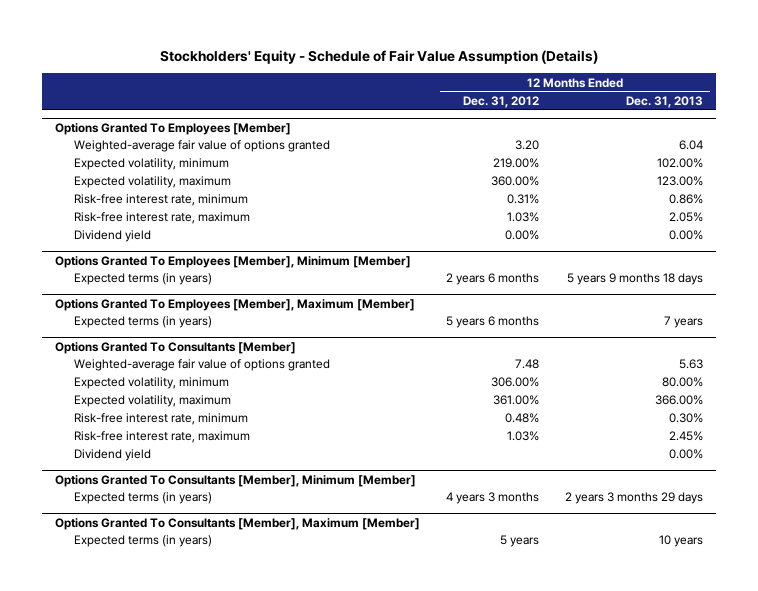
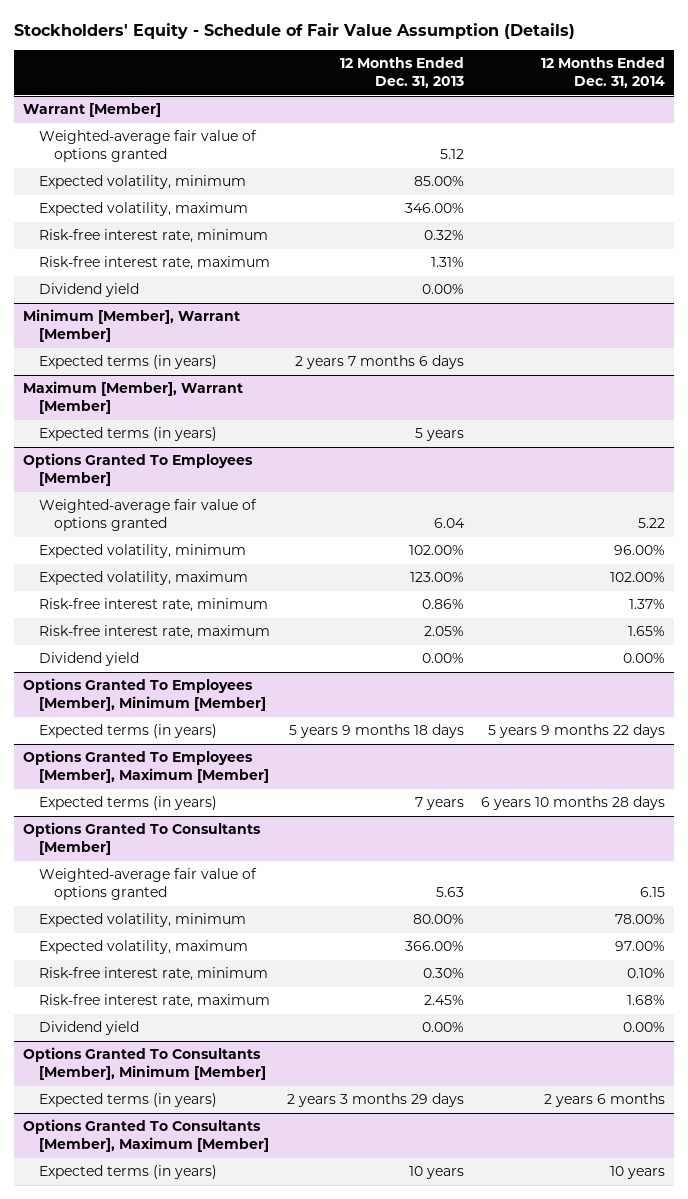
- | 12 Months Ended Dec. 31, 2012 | 12 Months Ended Dec. 31, 2013
+ | 12 Months Ended Dec. 31, 2013 | 12 Months Ended Dec. 31, 2014
+ Warrant [Member]
+ Weighted-average fair value of options granted | 5.12 |
+ Expected volatility, minimum | 85.00% |
+ Expected volatility, maximum | 346.00% |
+ Risk-free interest rate, minimum | 0.32% |
+ Risk-free interest rate, maximum | 1.31% |
+ Dividend yield | 0.00% |
+ Minimum [Member], Warrant [Member]
+ Expected terms (in years) | 2 years 7 months 6 days |
+ Maximum [Member], Warrant [Member]
+ Expected terms (in years) | 5 years |

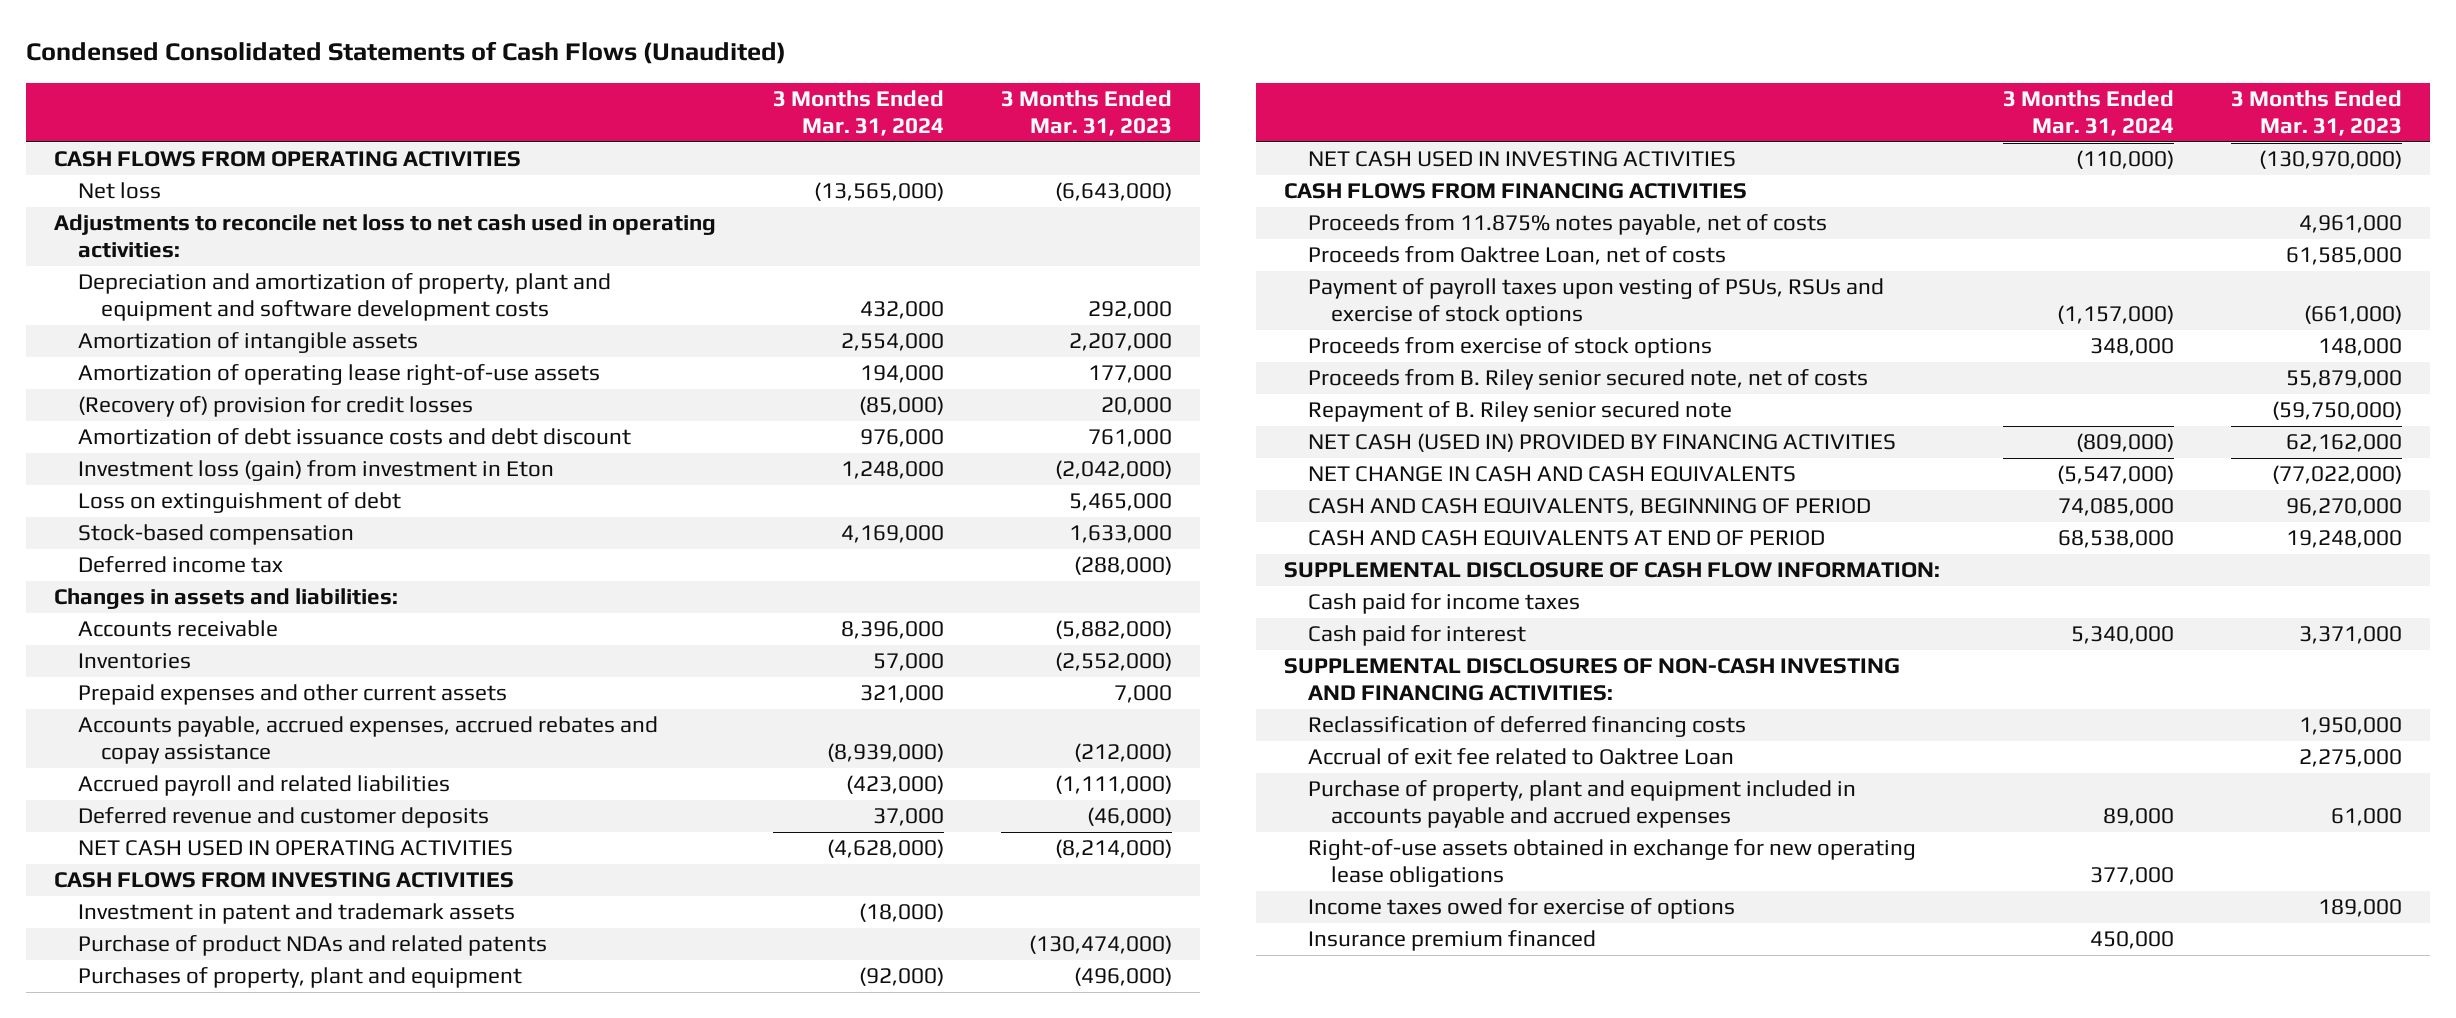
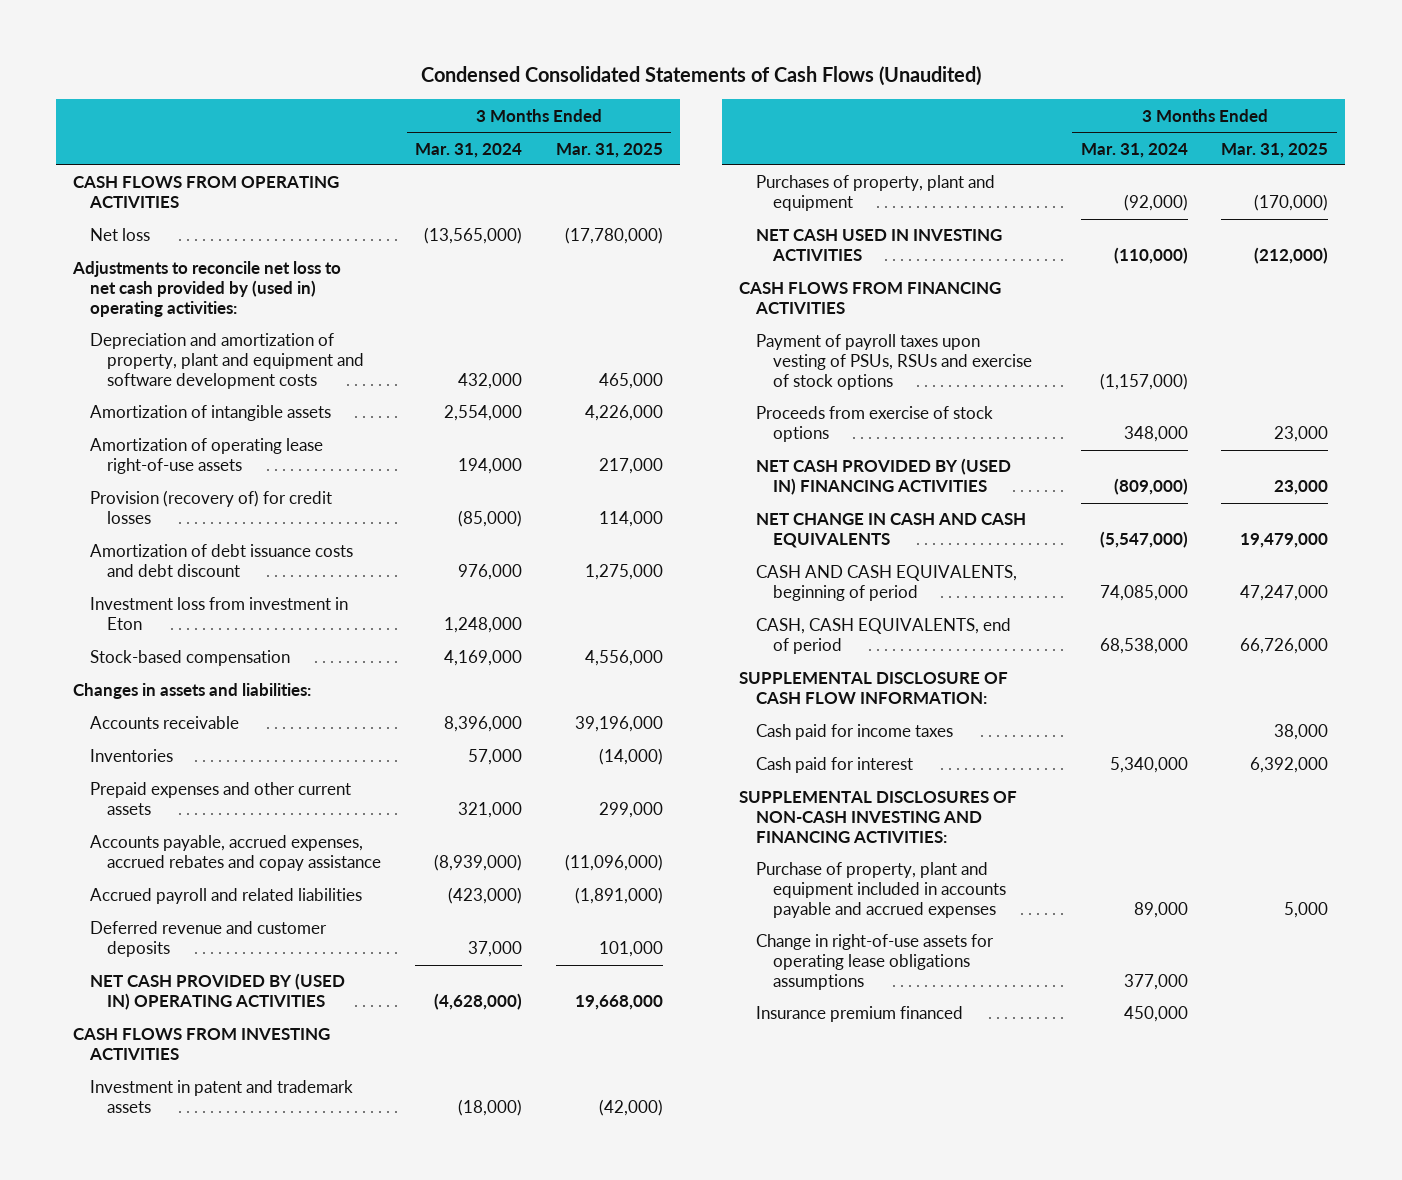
- | 3 Months Ended Mar. 31, 2024 | 3 Months Ended Mar. 31, 2023
+ | 3 Months Ended Mar. 31, 2024 | 3 Months Ended Mar. 31, 2025
- Adjustments to reconcile net loss to net cash used in operating activities:
+ Adjustments to reconcile net loss to net cash provided by (used in) operating activities:
- (Recovery of) provision for credit losses | (85,000) | 20,000
+ Provision (recovery of) for credit losses | (85,000) | 114,000
- Investment loss (gain) from investment in Eton | 1,248,000 | (2,042,000)
- Loss on extinguishment of debt | | 5,465,000
+ Investment loss from investment in Eton | 1,248,000 |
- Deferred income tax | | (288,000)
- NET CASH USED IN OPERATING ACTIVITIES | (4,628,000) | (8,214,000)
+ NET CASH PROVIDED BY (USED IN) OPERATING ACTIVITIES | (4,628,000) | 19,668,000
- Purchase of product NDAs and related patents | | (130,474,000)
- Proceeds from 11.875% notes payable, net of costs | | 4,961,000
- Proceeds from Oaktree Loan, net of costs | | 61,585,000
- Proceeds from B. Riley senior secured note, net of costs | | 55,879,000
- Repayment of B. Riley senior secured note | | (59,750,000)
- NET CASH (USED IN) PROVIDED BY FINANCING ACTIVITIES | (809,000) | 62,162,000
+ NET CASH PROVIDED BY (USED IN) FINANCING ACTIVITIES | (809,000) | 23,000
- CASH AND CASH EQUIVALENTS, BEGINNING OF PERIOD | 74,085,000 | 96,270,000
- CASH AND CASH EQUIVALENTS AT END OF PERIOD | 68,538,000 | 19,248,000
+ CASH AND CASH EQUIVALENTS, beginning of period | 74,085,000 | 47,247,000
+ CASH, CASH EQUIVALENTS, end of period | 68,538,000 | 66,726,000
- Reclassification of deferred financing costs | | 1,950,000
- Accrual of exit fee related to Oaktree Loan | | 2,275,000
- Right-of-use assets obtained in exchange for new operating lease obligations | 377,000 |
- Income taxes owed for exercise of options | | 189,000
+ Change in right-of-use assets for operating lease obligations assumptions | 377,000 |

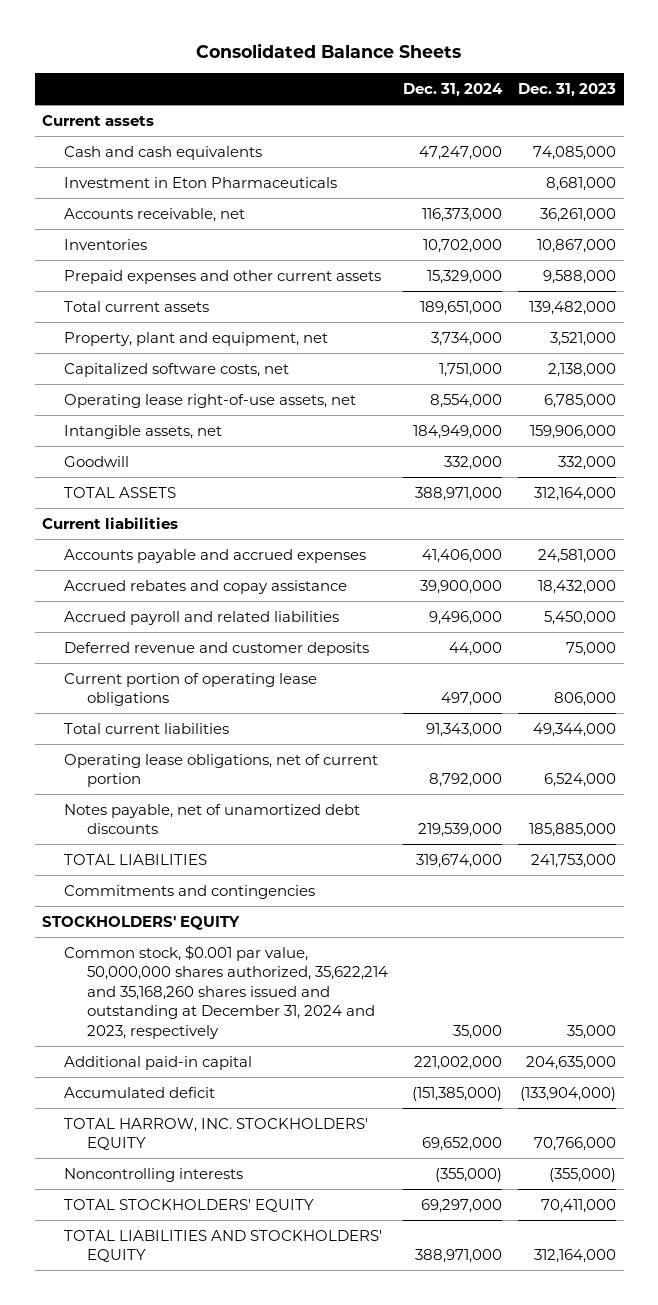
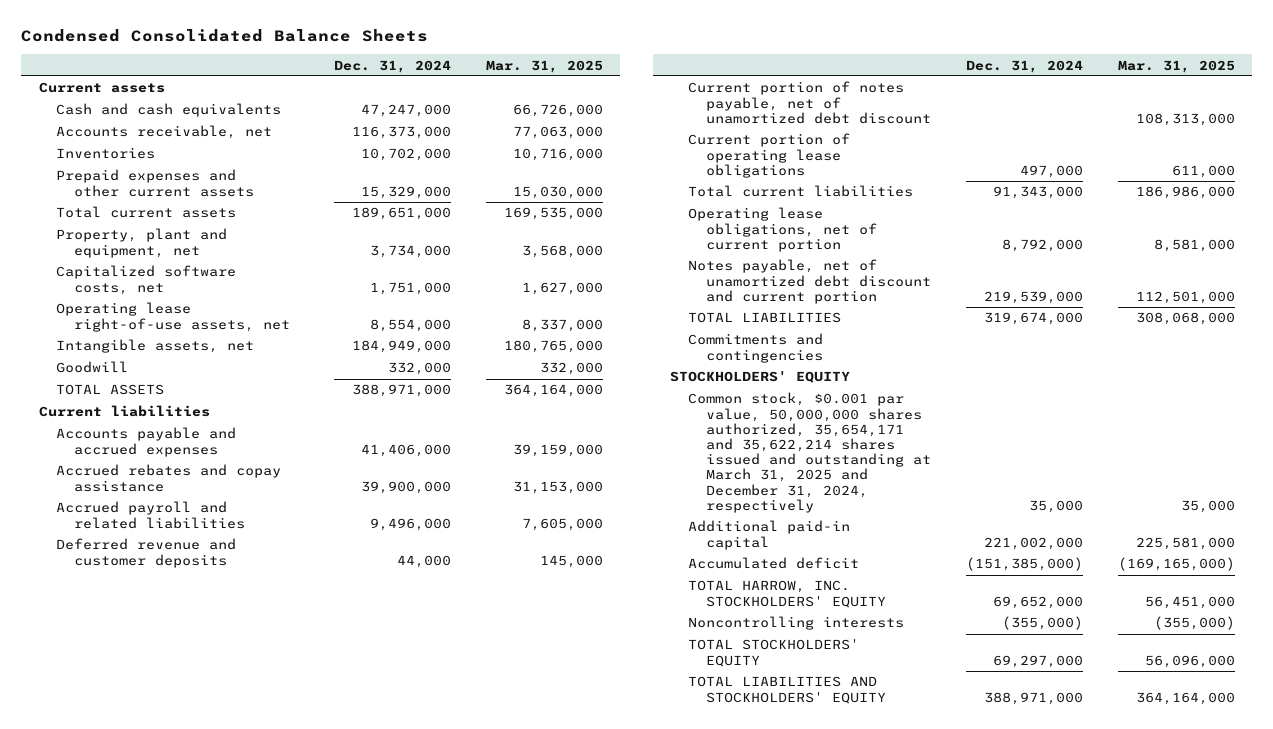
- Consolidated Balance Sheets
+ Condensed Consolidated Balance Sheets
- | Dec. 31, 2024 | Dec. 31, 2023
+ | Dec. 31, 2024 | Mar. 31, 2025
- Investment in Eton Pharmaceuticals | | 8,681,000
+ Current portion of notes payable, net of unamortized debt discount | | 108,313,000
- Notes payable, net of unamortized debt discounts | 219,539,000 | 185,885,000
+ Notes payable, net of unamortized debt discount and current portion | 219,539,000 | 112,501,000
- Common stock, $0.001 par value, 50,000,000 shares authorized, 35,622,214 and 35,168,260 shares issued and outstanding at December 31, 2024 and 2023, respectively | 35,000 | 35,000
+ Common stock, $0.001 par value, 50,000,000 shares authorized, 35,654,171 and 35,622,214 shares issued and outstanding at March 31, 2025 and December 31, 2024, respectively | 35,000 | 35,000

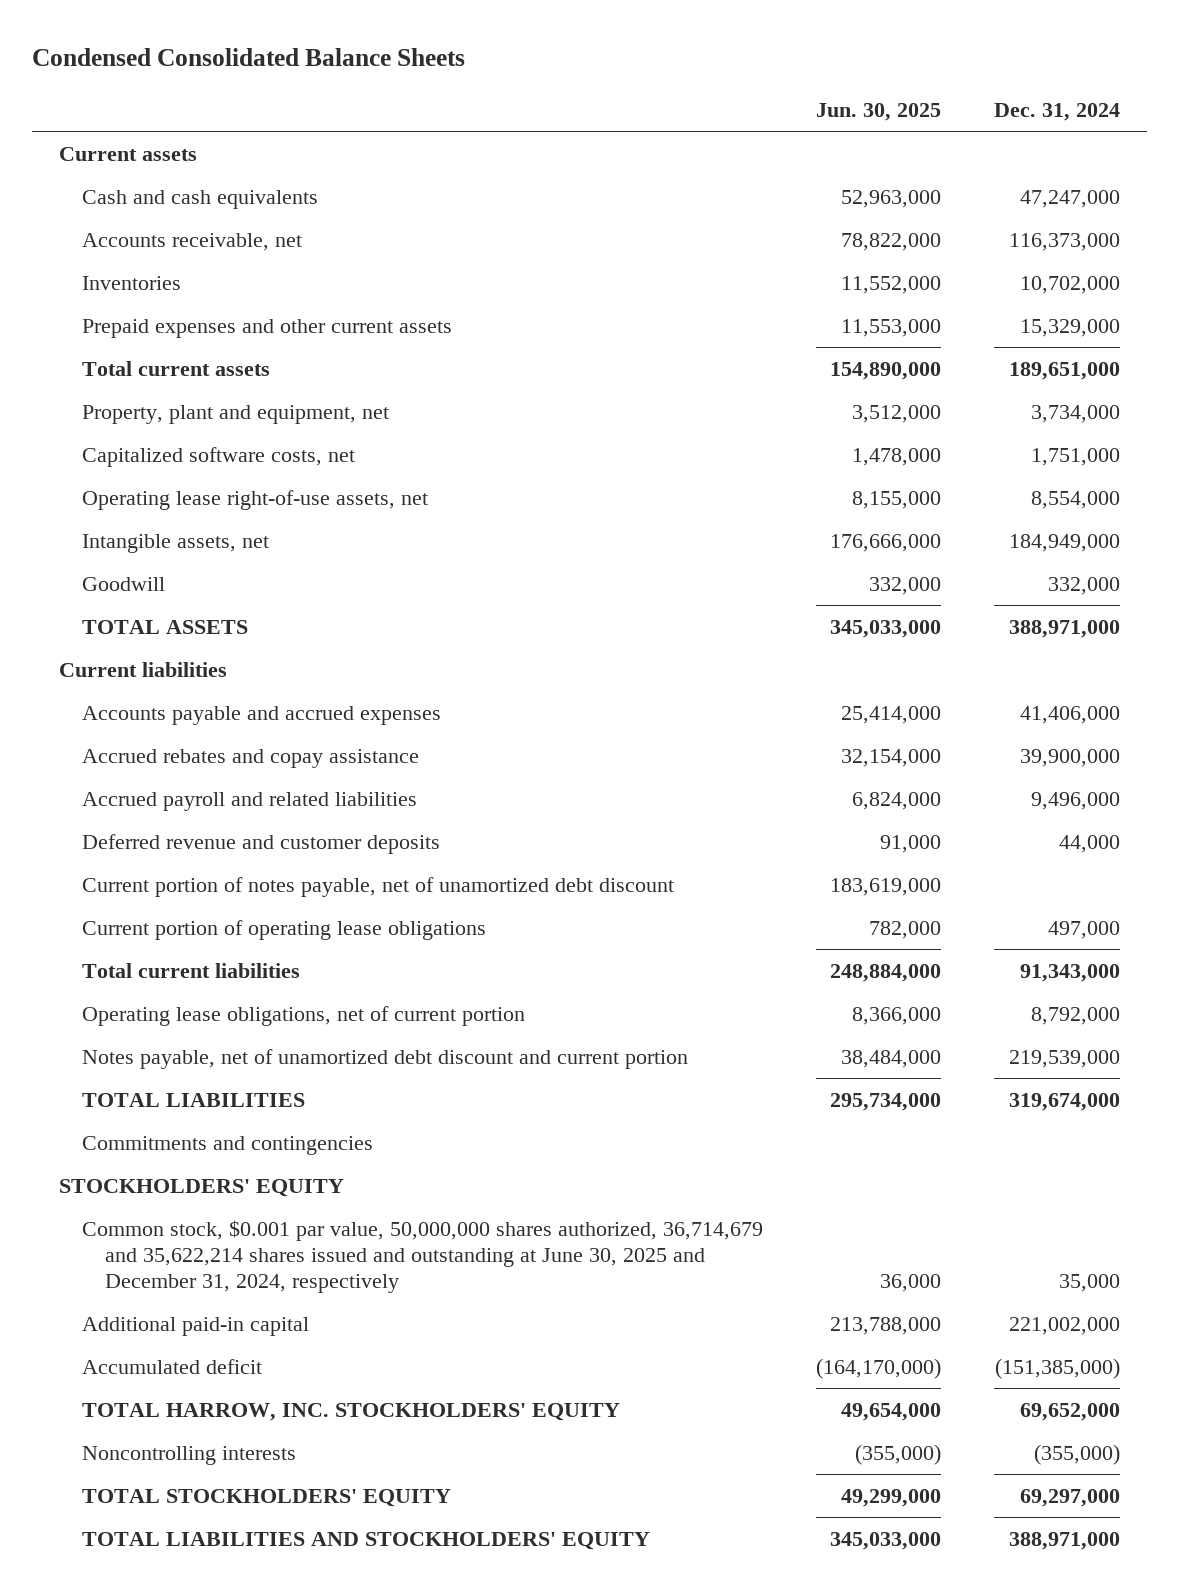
- | Dec. 31, 2024 | Mar. 31, 2025
+ | Jun. 30, 2025 | Dec. 31, 2024
- Common stock, $0.001 par value, 50,000,000 shares authorized, 35,654,171 and 35,622,214 shares issued and outstanding at March 31, 2025 and December 31, 2024, respectively | 35,000 | 35,000
+ Common stock, $0.001 par value, 50,000,000 shares authorized, 36,714,679 and 35,622,214 shares issued and outstanding at June 30, 2025 and December 31, 2024, respectively | 36,000 | 35,000

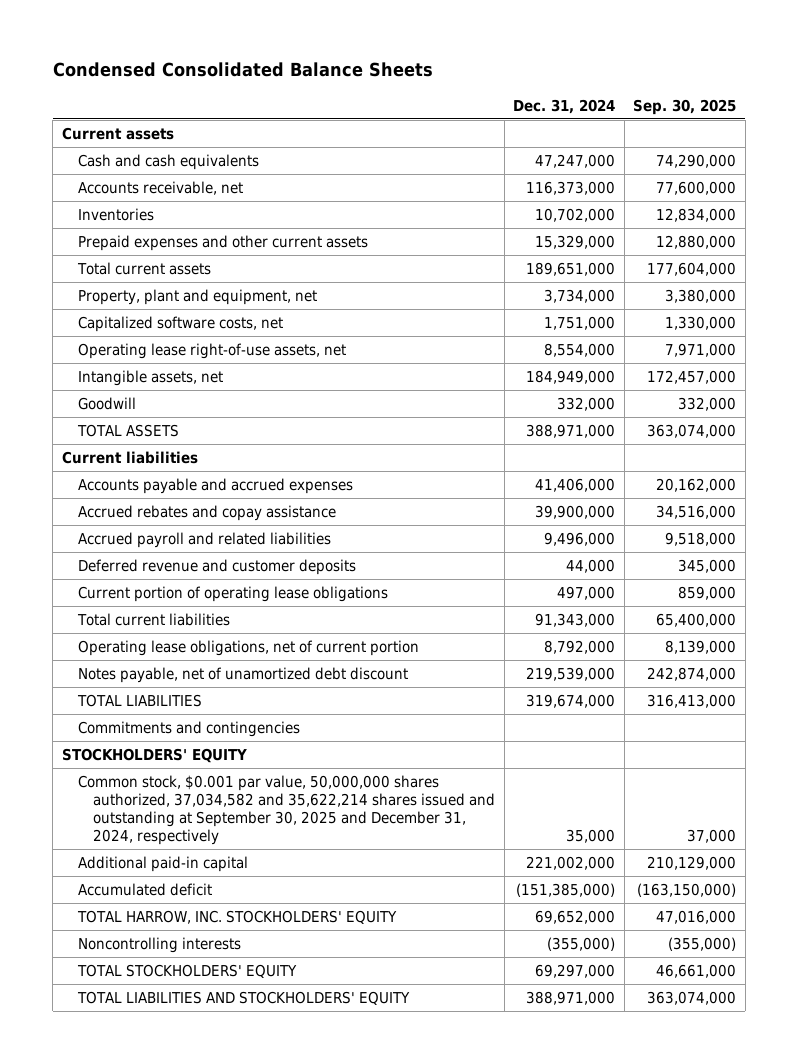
- | Jun. 30, 2025 | Dec. 31, 2024
+ | Dec. 31, 2024 | Sep. 30, 2025
- Current portion of notes payable, net of unamortized debt discount | 183,619,000 |
- Notes payable, net of unamortized debt discount and current portion | 38,484,000 | 219,539,000
+ Notes payable, net of unamortized debt discount | 219,539,000 | 242,874,000
- Common stock, $0.001 par value, 50,000,000 shares authorized, 36,714,679 and 35,622,214 shares issued and outstanding at June 30, 2025 and December 31, 2024, respectively | 36,000 | 35,000
+ Common stock, $0.001 par value, 50,000,000 shares authorized, 37,034,582 and 35,622,214 shares issued and outstanding at September 30, 2025 and December 31, 2024, respectively | 35,000 | 37,000

